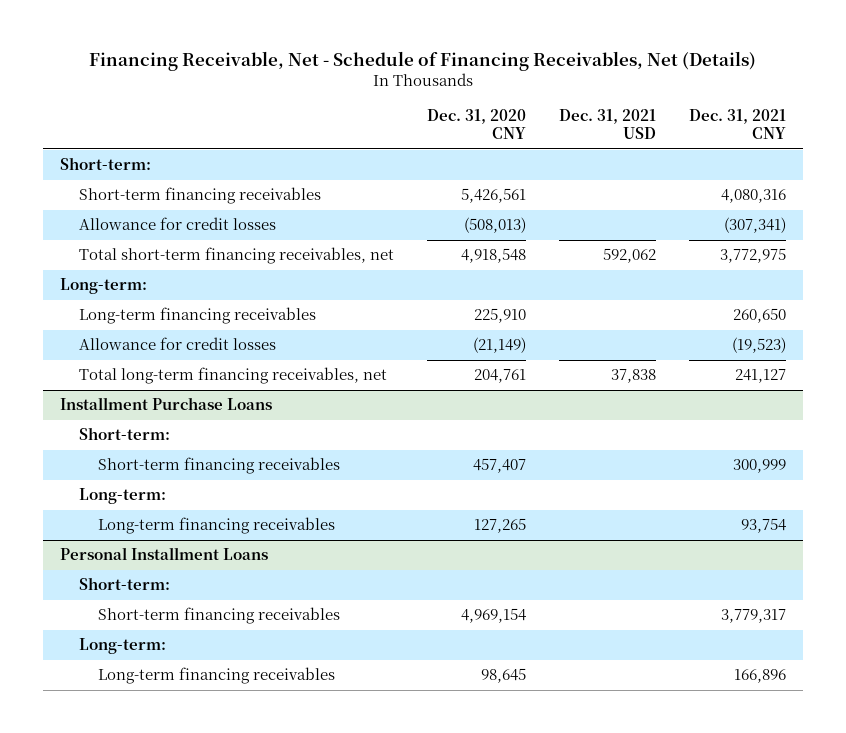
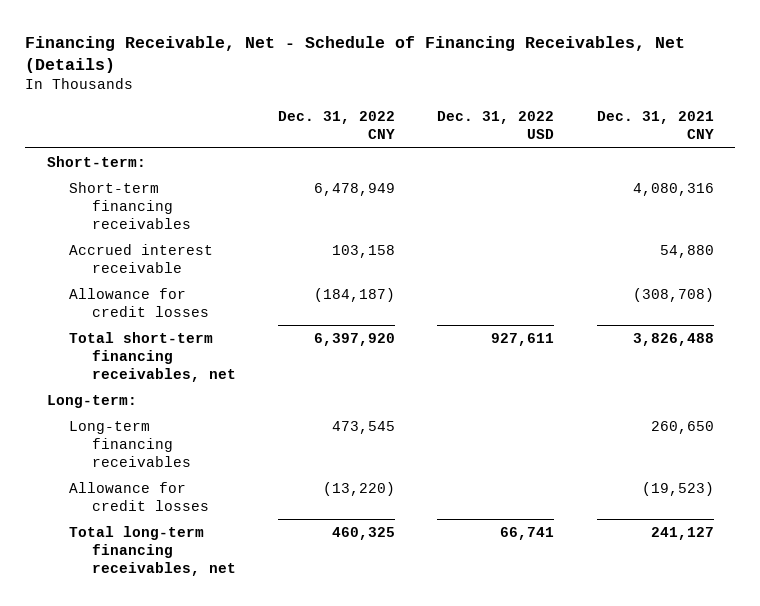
- | Dec. 31, 2020 CNY | Dec. 31, 2021 USD | Dec. 31, 2021 CNY
+ | Dec. 31, 2022 CNY | Dec. 31, 2022 USD | Dec. 31, 2021 CNY
- Allowance for credit losses | (508,013) | | (307,341)
- Total short-term financing receivables, net | 4,918,548 | 592,062 | 3,772,975
+ Accrued interest receivable | 103,158 | | 54,880
+ Allowance for credit losses | (184,187) | | (308,708)
+ Total short-term financing receivables, net | 6,397,920 | 927,611 | 3,826,488
- Installment Purchase Loans
- Short-term:
- Short-term financing receivables | 457,407 | | 300,999
- Long-term:
- Long-term financing receivables | 127,265 | | 93,754
- Personal Installment Loans
- Short-term:
- Short-term financing receivables | 4,969,154 | | 3,779,317
- Long-term:
- Long-term financing receivables | 98,645 | | 166,896

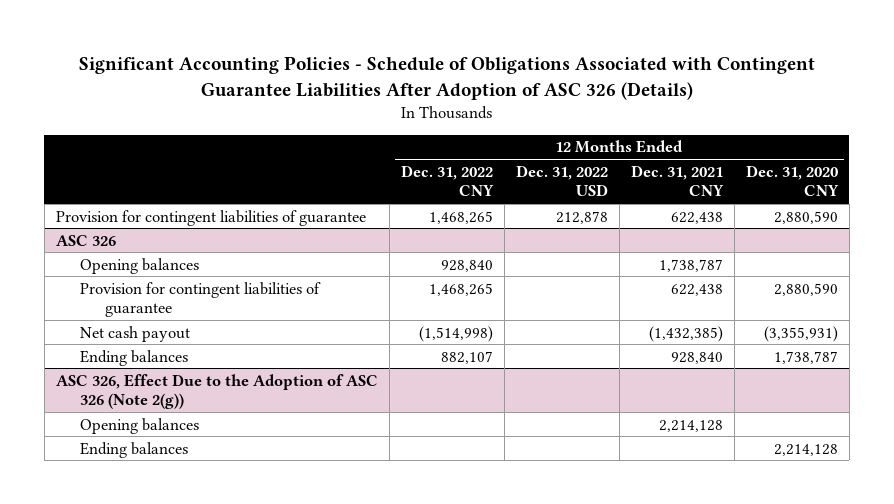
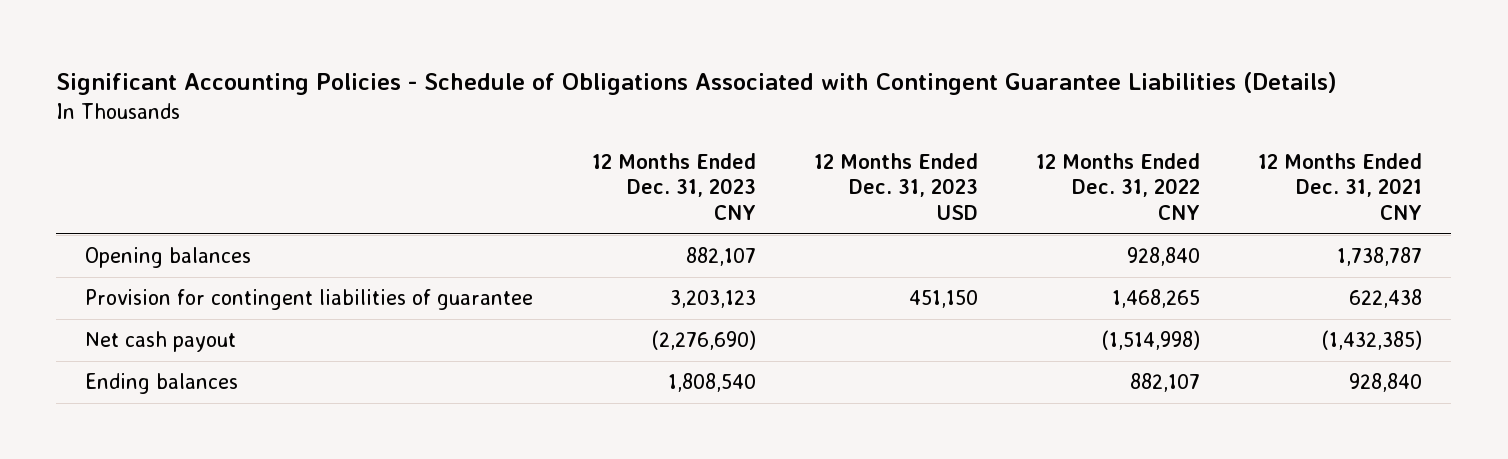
- Significant Accounting Policies - Schedule of Obligations Associated with Contingent Guarantee Liabilities After Adoption of ASC 326 (Details)
+ Significant Accounting Policies - Schedule of Obligations Associated with Contingent Guarantee Liabilities (Details)
- | 12 Months Ended Dec. 31, 2022 CNY | 12 Months Ended Dec. 31, 2022 USD | 12 Months Ended Dec. 31, 2021 CNY | 12 Months Ended Dec. 31, 2020 CNY
+ | 12 Months Ended Dec. 31, 2023 CNY | 12 Months Ended Dec. 31, 2023 USD | 12 Months Ended Dec. 31, 2022 CNY | 12 Months Ended Dec. 31, 2021 CNY
- Provision for contingent liabilities of guarantee | 1,468,265 | 212,878 | 622,438 | 2,880,590
- ASC 326
- ASC 326, Effect Due to the Adoption of ASC 326 (Note 2(g))
- Opening balances | | | 2,214,128 |
- Ending balances | | | | 2,214,128

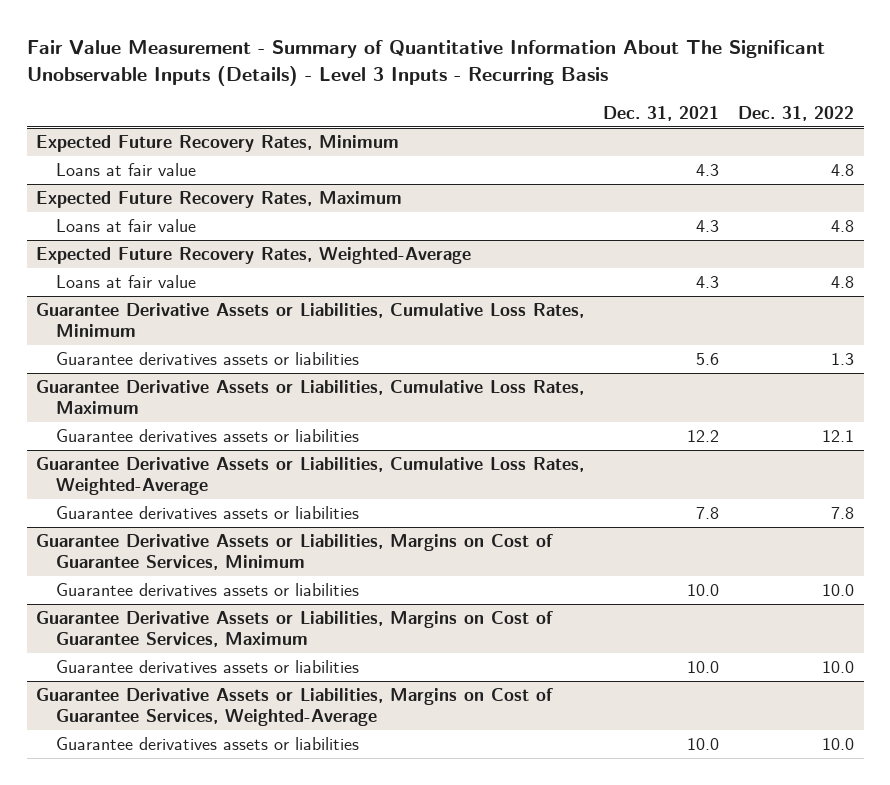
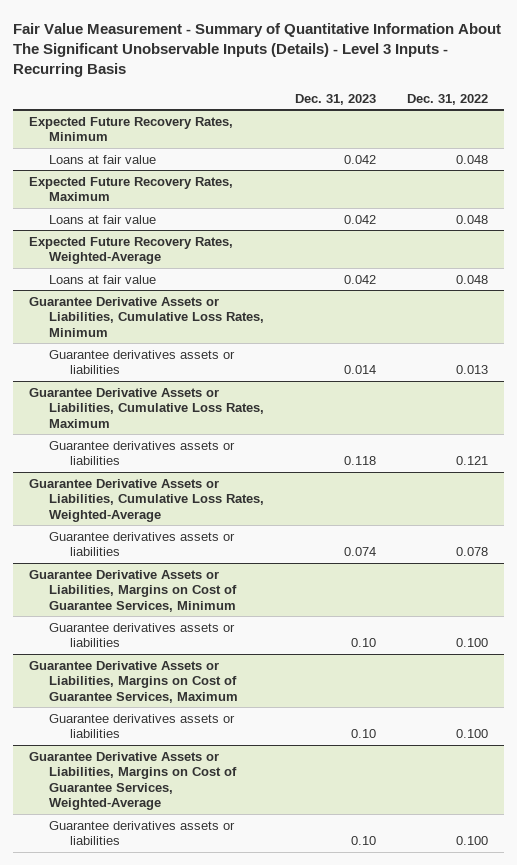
- | Dec. 31, 2021 | Dec. 31, 2022
+ | Dec. 31, 2023 | Dec. 31, 2022
@ Expected Future Recovery Rates, Minimum
- Loans at fair value | 4.3 | 4.8
+ Loans at fair value | 0.042 | 0.048
@ Expected Future Recovery Rates, Maximum
- Loans at fair value | 4.3 | 4.8
+ Loans at fair value | 0.042 | 0.048
@ Expected Future Recovery Rates, Weighted-Average
- Loans at fair value | 4.3 | 4.8
+ Loans at fair value | 0.042 | 0.048
@ Guarantee Derivative Assets or Liabilities, Cumulative Loss Rates, Minimum
- Guarantee derivatives assets or liabilities | 5.6 | 1.3
+ Guarantee derivatives assets or liabilities | 0.014 | 0.013
@ Guarantee Derivative Assets or Liabilities, Cumulative Loss Rates, Maximum
- Guarantee derivatives assets or liabilities | 12.2 | 12.1
+ Guarantee derivatives assets or liabilities | 0.118 | 0.121
@ Guarantee Derivative Assets or Liabilities, Cumulative Loss Rates, Weighted-Average
- Guarantee derivatives assets or liabilities | 7.8 | 7.8
+ Guarantee derivatives assets or liabilities | 0.074 | 0.078
@ Guarantee Derivative Assets or Liabilities, Margins on Cost of Guarantee Services, Minimum
- Guarantee derivatives assets or liabilities | 10.0 | 10.0
+ Guarantee derivatives assets or liabilities | 0.10 | 0.100
@ Guarantee Derivative Assets or Liabilities, Margins on Cost of Guarantee Services, Maximum
- Guarantee derivatives assets or liabilities | 10.0 | 10.0
+ Guarantee derivatives assets or liabilities | 0.10 | 0.100
@ Guarantee Derivative Assets or Liabilities, Margins on Cost of Guarantee Services, Weighted-Average
- Guarantee derivatives assets or liabilities | 10.0 | 10.0
+ Guarantee derivatives assets or liabilities | 0.10 | 0.100

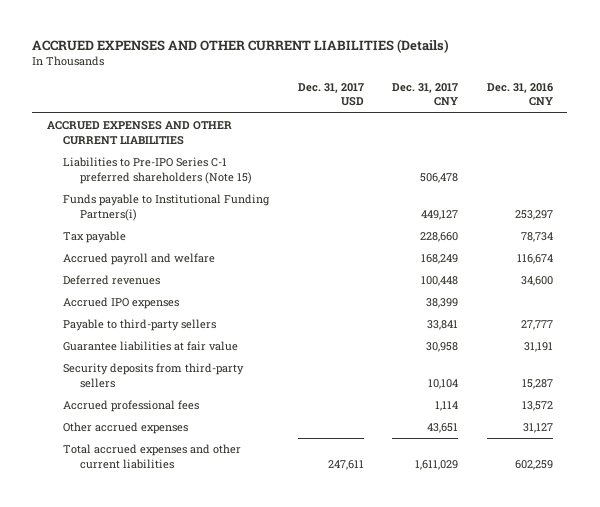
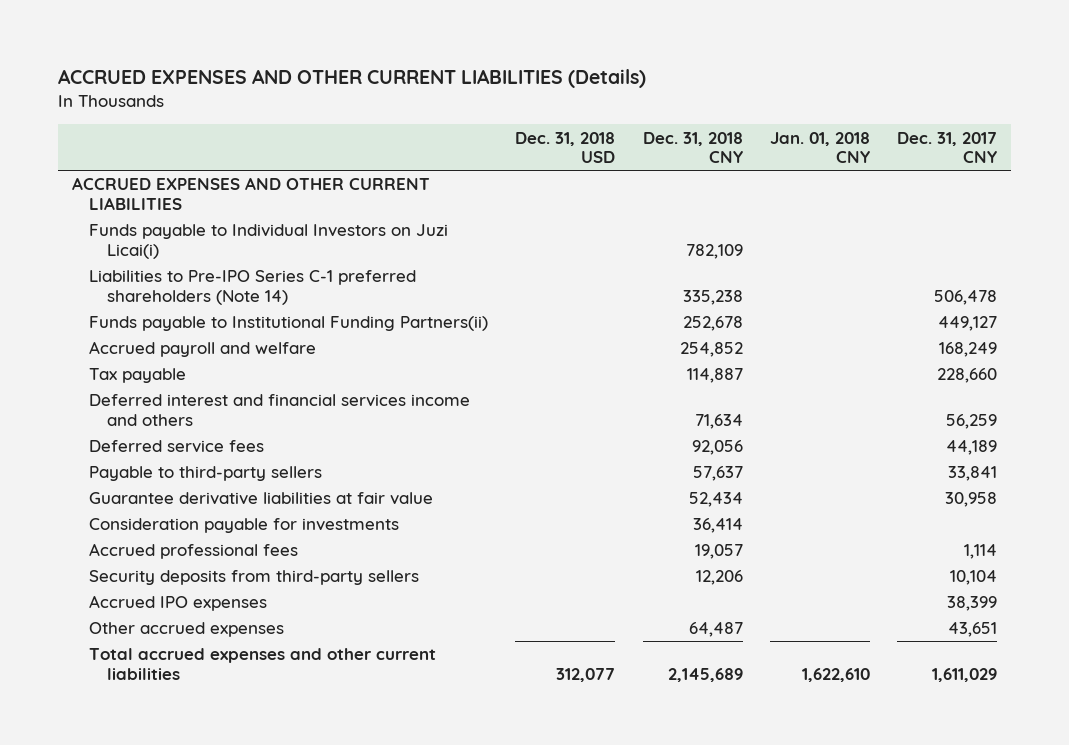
- | Dec. 31, 2017 USD | Dec. 31, 2017 CNY | Dec. 31, 2016 CNY
+ | Dec. 31, 2018 USD | Dec. 31, 2018 CNY | Jan. 01, 2018 CNY | Dec. 31, 2017 CNY
- Liabilities to Pre-IPO Series C-1 preferred shareholders (Note 15) | | 506,478 |
- Funds payable to Institutional Funding Partners(i) | | 449,127 | 253,297
+ Funds payable to Individual Investors on Juzi Licai(i) | | 782,109 | |
+ Liabilities to Pre-IPO Series C-1 preferred shareholders (Note 14) | | 335,238 | | 506,478
+ Funds payable to Institutional Funding Partners(ii) | | 252,678 | | 449,127
- Deferred revenues | | 100,448 | 34,600
moved down: Tax payable | | 114,887 | | 228,660
+ Deferred interest and financial services income and others | | 71,634 | | 56,259
+ Deferred service fees | | 92,056 | | 44,189
- Guarantee liabilities at fair value | | 30,958 | 31,191
+ Guarantee derivative liabilities at fair value | | 52,434 | | 30,958
+ Consideration payable for investments | | 36,414 | |
moved down: Security deposits from third-party sellers | | 12,206 | | 10,104
moved down: Accrued IPO expenses | | | | 38,399

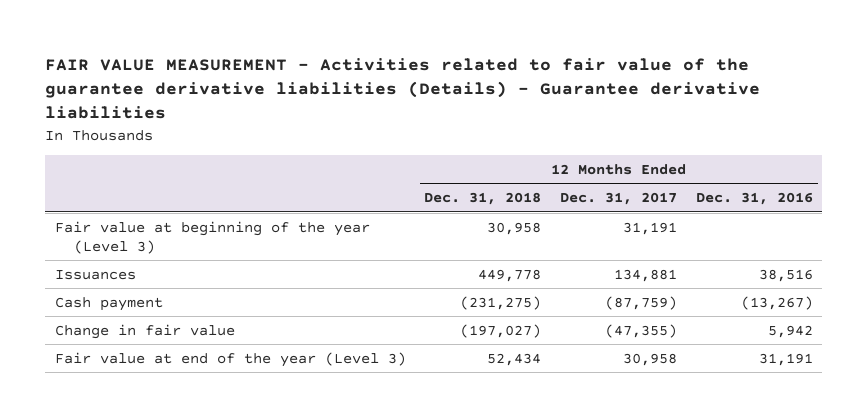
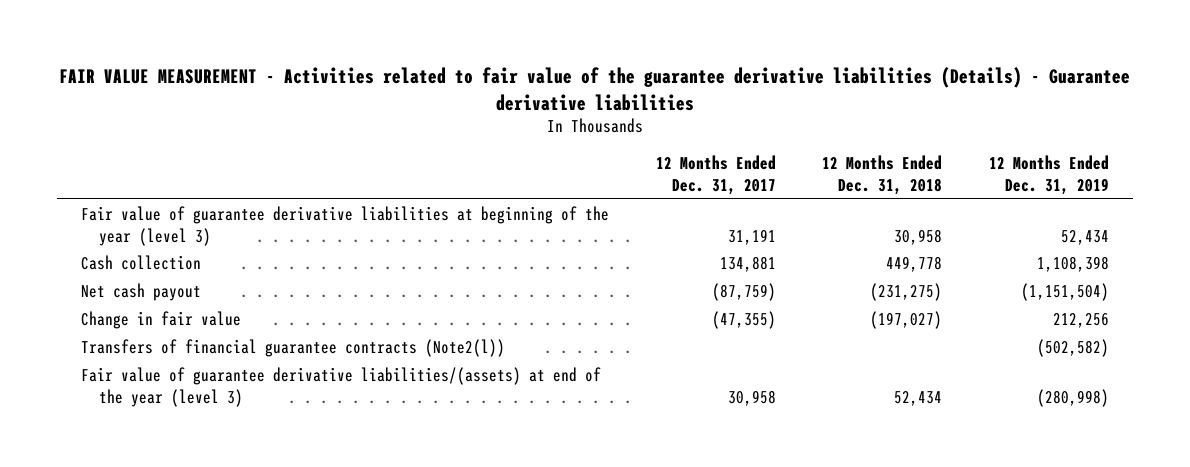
- | 12 Months Ended Dec. 31, 2018 | 12 Months Ended Dec. 31, 2017 | 12 Months Ended Dec. 31, 2016
+ | 12 Months Ended Dec. 31, 2017 | 12 Months Ended Dec. 31, 2018 | 12 Months Ended Dec. 31, 2019
- Fair value at beginning of the year (Level 3) | 30,958 | 31,191 |
- Issuances | 449,778 | 134,881 | 38,516
- Cash payment | (231,275) | (87,759) | (13,267)
+ Fair value of guarantee derivative liabilities at beginning of the year (level 3) | 31,191 | 30,958 | 52,434
+ Cash collection | 134,881 | 449,778 | 1,108,398
+ Net cash payout | (87,759) | (231,275) | (1,151,504)
- Fair value at end of the year (Level 3) | 52,434 | 30,958 | 31,191
+ Transfers of financial guarantee contracts (Note2(l)) | | | (502,582)
+ Fair value of guarantee derivative liabilities/(assets) at end of the year (level 3) | 30,958 | 52,434 | (280,998)

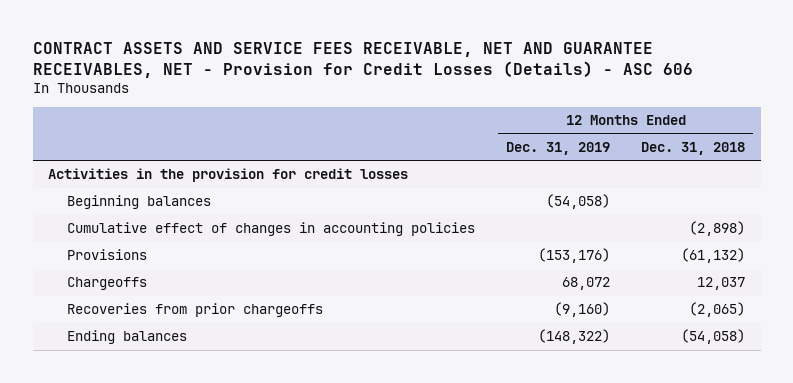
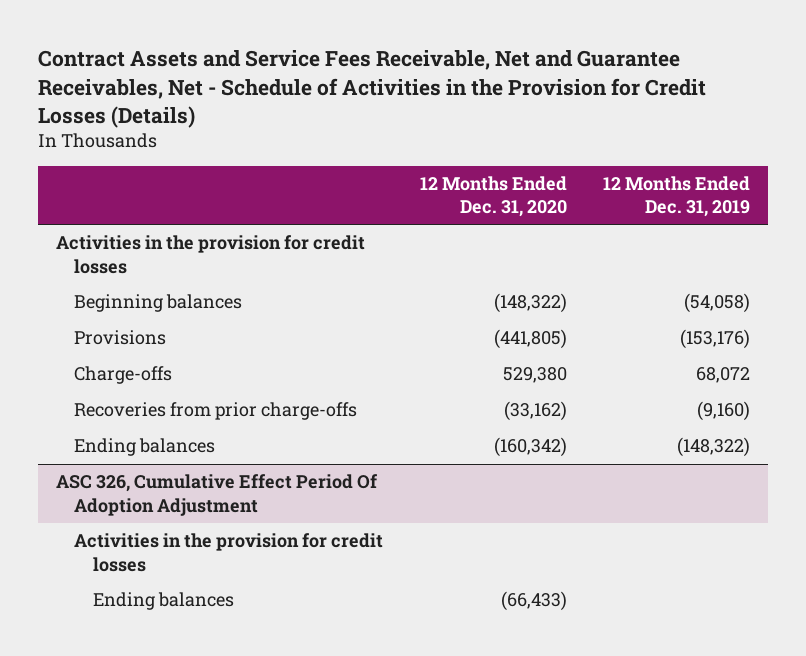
- CONTRACT ASSETS AND SERVICE FEES RECEIVABLE, NET AND GUARANTEE RECEIVABLES, NET - Provision for Credit Losses (Details) - ASC 606
+ Contract Assets and Service Fees Receivable, Net and Guarantee Receivables, Net - Schedule of Activities in the Provision for Credit Losses (Details)
- | 12 Months Ended Dec. 31, 2019 | 12 Months Ended Dec. 31, 2018
+ | 12 Months Ended Dec. 31, 2020 | 12 Months Ended Dec. 31, 2019
- Cumulative effect of changes in accounting policies | | (2,898)
- Chargeoffs | 68,072 | 12,037
- Recoveries from prior chargeoffs | (9,160) | (2,065)
+ Charge-offs | 529,380 | 68,072
+ Recoveries from prior charge-offs | (33,162) | (9,160)
+ ASC 326, Cumulative Effect Period Of Adoption Adjustment
+ Activities in the provision for credit losses
+ Ending balances | (66,433) |

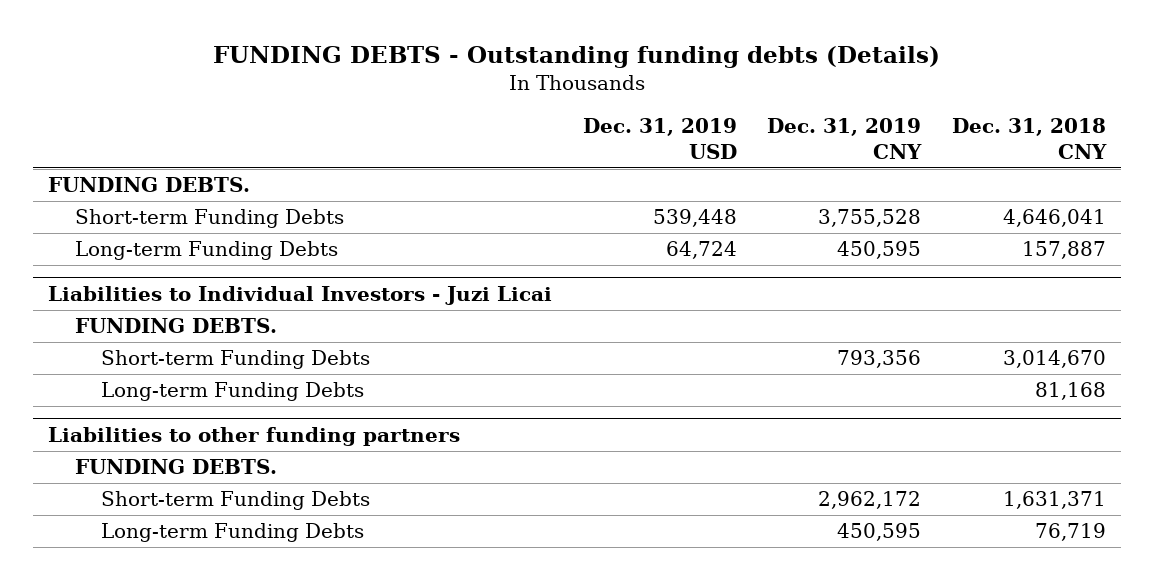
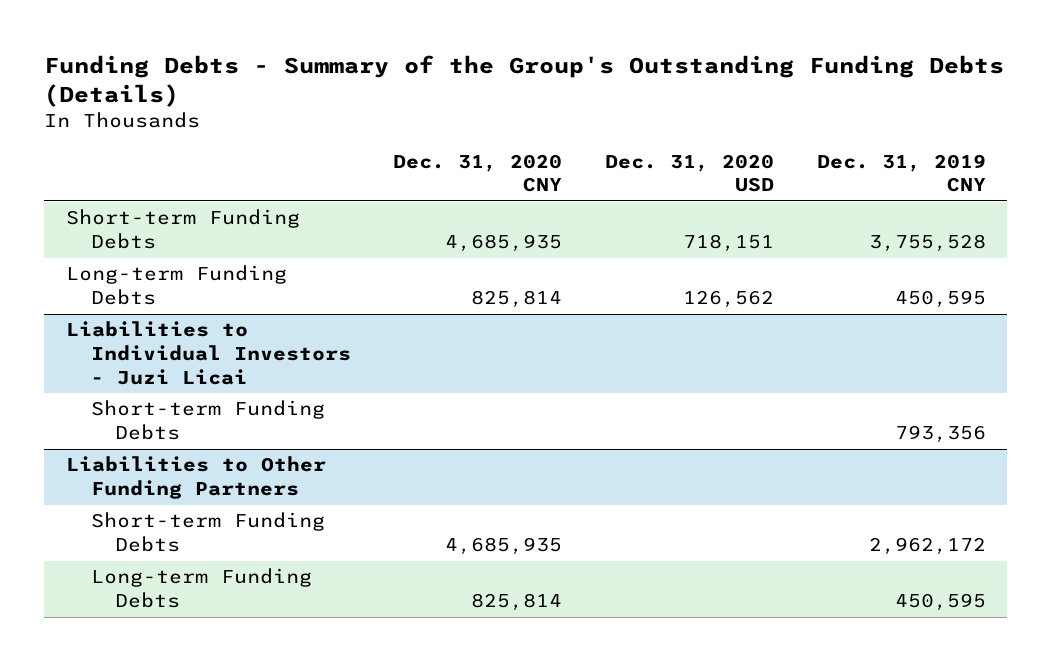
- FUNDING DEBTS - Outstanding funding debts (Details)
+ Funding Debts - Summary of the Group's Outstanding Funding Debts (Details)
- | Dec. 31, 2019 USD | Dec. 31, 2019 CNY | Dec. 31, 2018 CNY
+ | Dec. 31, 2020 CNY | Dec. 31, 2020 USD | Dec. 31, 2019 CNY
- FUNDING DEBTS.
@ Liabilities to Individual Investors - Juzi Licai
- FUNDING DEBTS.
- Long-term Funding Debts | | | 81,168
- Liabilities to other funding partners
- FUNDING DEBTS.
+ Liabilities to Other Funding Partners

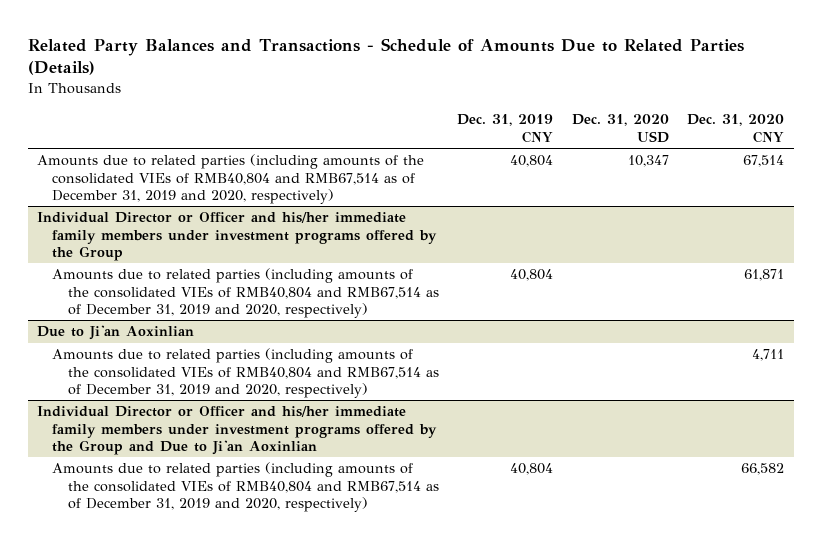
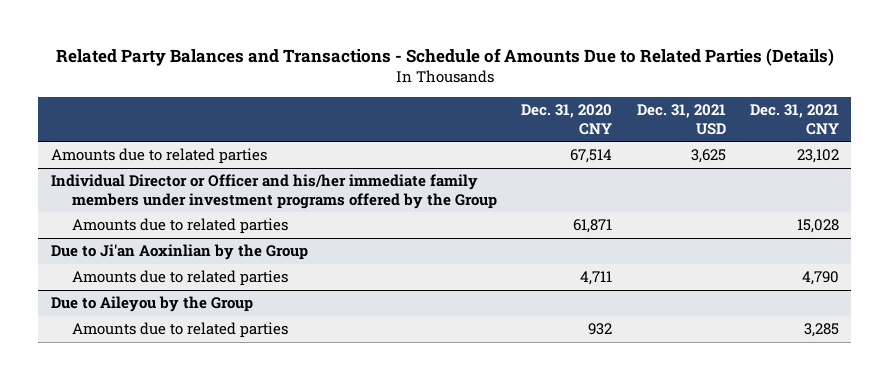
- | Dec. 31, 2019 CNY | Dec. 31, 2020 USD | Dec. 31, 2020 CNY
+ | Dec. 31, 2020 CNY | Dec. 31, 2021 USD | Dec. 31, 2021 CNY
- Amounts due to related parties (including amounts of the consolidated VIEs of RMB40,804 and RMB67,514 as of December 31, 2019 and 2020, respectively) | 40,804 | 10,347 | 67,514
+ Amounts due to related parties | 67,514 | 3,625 | 23,102
@ Individual Director or Officer and his/her immediate family members under investment programs offered by the Group
- Amounts due to related parties (including amounts of the consolidated VIEs of RMB40,804 and RMB67,514 as of December 31, 2019 and 2020, respectively) | 40,804 | | 61,871
- Due to Ji'an Aoxinlian
- Amounts due to related parties (including amounts of the consolidated VIEs of RMB40,804 and RMB67,514 as of December 31, 2019 and 2020, respectively) | | | 4,711
- Individual Director or Officer and his/her immediate family members under investment programs offered by the Group and Due to Ji'an Aoxinlian
- Amounts due to related parties (including amounts of the consolidated VIEs of RMB40,804 and RMB67,514 as of December 31, 2019 and 2020, respectively) | 40,804 | | 66,582
@ Individual Director or Officer and his/her immediate family members under investment programs offered by the Group
+ Amounts due to related parties | 61,871 | | 15,028
+ Due to Ji'an Aoxinlian by the Group
+ Amounts due to related parties | 4,711 | | 4,790
+ Due to Aileyou by the Group
+ Amounts due to related parties | 932 | | 3,285

